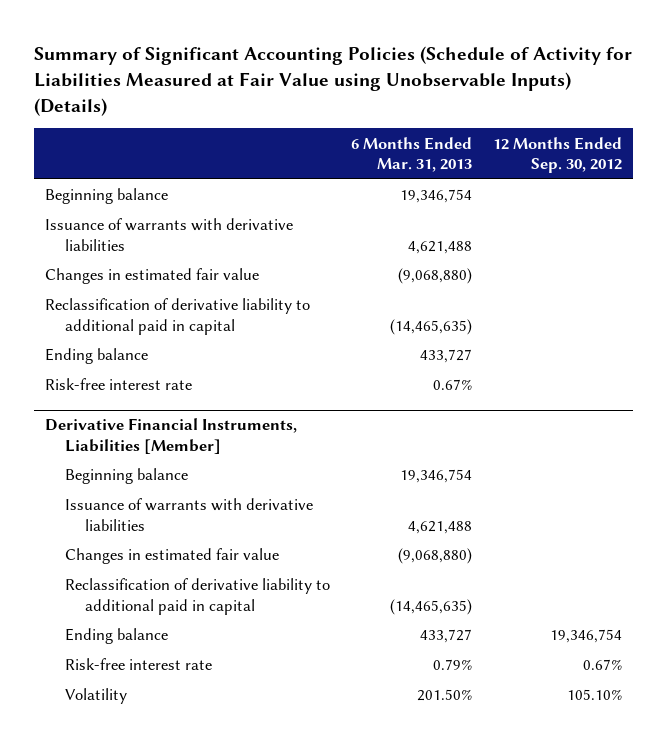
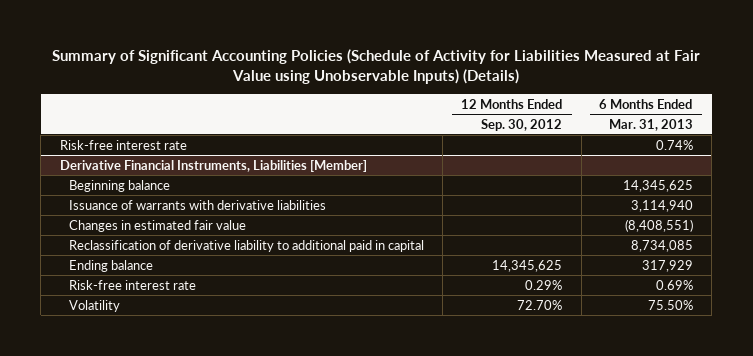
- | 6 Months Ended Mar. 31, 2013 | 12 Months Ended Sep. 30, 2012
+ | 12 Months Ended Sep. 30, 2012 | 6 Months Ended Mar. 31, 2013
- Beginning balance | 19,346,754 |
- Issuance of warrants with derivative liabilities | 4,621,488 |
- Changes in estimated fair value | (9,068,880) |
- Reclassification of derivative liability to additional paid in capital | (14,465,635) |
- Ending balance | 433,727 |
- Risk-free interest rate | 0.67% |
+ Risk-free interest rate | | 0.74%
@ Derivative Financial Instruments, Liabilities [Member]
- Beginning balance | 19,346,754 |
- Issuance of warrants with derivative liabilities | 4,621,488 |
- Changes in estimated fair value | (9,068,880) |
- Reclassification of derivative liability to additional paid in capital | (14,465,635) |
- Ending balance | 433,727 | 19,346,754
- Risk-free interest rate | 0.79% | 0.67%
- Volatility | 201.50% | 105.10%
+ Beginning balance | | 14,345,625
+ Issuance of warrants with derivative liabilities | | 3,114,940
+ Changes in estimated fair value | | (8,408,551)
+ Reclassification of derivative liability to additional paid in capital | | 8,734,085
+ Ending balance | 14,345,625 | 317,929
+ Risk-free interest rate | 0.29% | 0.69%
+ Volatility | 72.70% | 75.50%

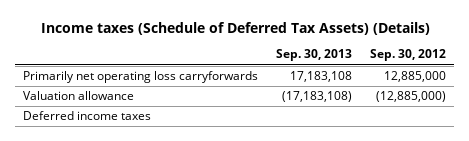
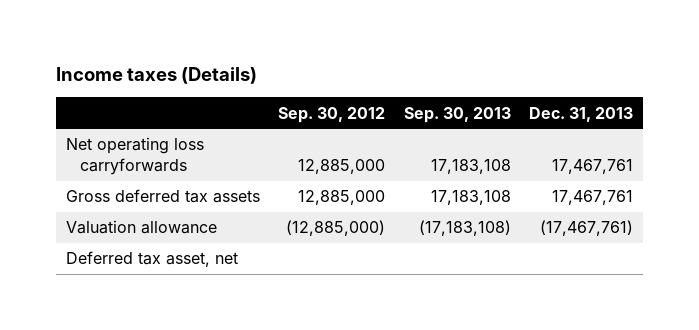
- Income taxes (Schedule of Deferred Tax Assets) (Details)
+ Income taxes (Details)
- | Sep. 30, 2013 | Sep. 30, 2012
+ | Sep. 30, 2012 | Sep. 30, 2013 | Dec. 31, 2013
- Primarily net operating loss carryforwards | 17,183,108 | 12,885,000
+ Net operating loss carryforwards | 12,885,000 | 17,183,108 | 17,467,761
+ Gross deferred tax assets | 12,885,000 | 17,183,108 | 17,467,761
- Deferred income taxes
+ Deferred tax asset, net

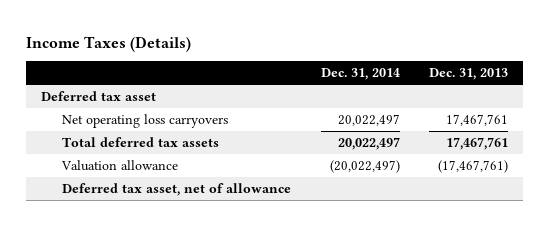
- Income taxes (Details)
+ Income Taxes (Details)
- | Sep. 30, 2012 | Sep. 30, 2013 | Dec. 31, 2013
+ | Dec. 31, 2014 | Dec. 31, 2013
- Net operating loss carryforwards | 12,885,000 | 17,183,108 | 17,467,761
- Gross deferred tax assets | 12,885,000 | 17,183,108 | 17,467,761
+ Deferred tax asset
+ Net operating loss carryovers | 20,022,497 | 17,467,761
+ Total deferred tax assets | 20,022,497 | 17,467,761
- Deferred tax asset, net
+ Deferred tax asset, net of allowance

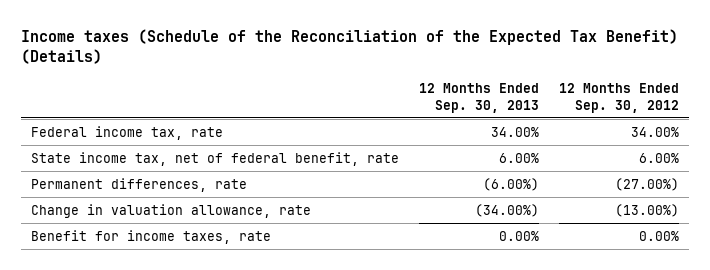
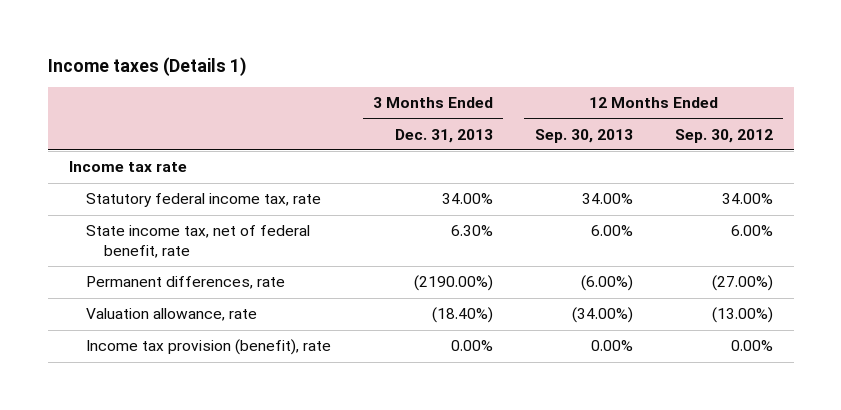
- Income taxes (Schedule of the Reconciliation of the Expected Tax Benefit) (Details)
+ Income taxes (Details 1)
- | 12 Months Ended Sep. 30, 2013 | 12 Months Ended Sep. 30, 2012
+ | 3 Months Ended Dec. 31, 2013 | 12 Months Ended Sep. 30, 2013 | 12 Months Ended Sep. 30, 2012
- Federal income tax, rate | 34.00% | 34.00%
+ Income tax rate
+ Statutory federal income tax, rate | 34.00% | 34.00% | 34.00%
- Change in valuation allowance, rate | (34.00%) | (13.00%)
- Benefit for income taxes, rate | 0.00% | 0.00%
+ Valuation allowance, rate | (18.40%) | (34.00%) | (13.00%)
+ Income tax provision (benefit), rate | 0.00% | 0.00% | 0.00%

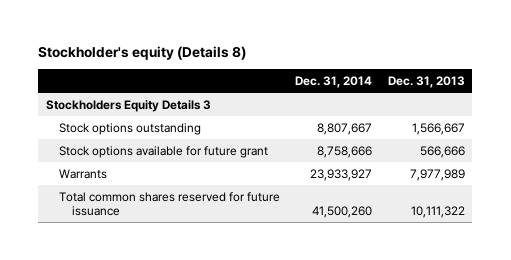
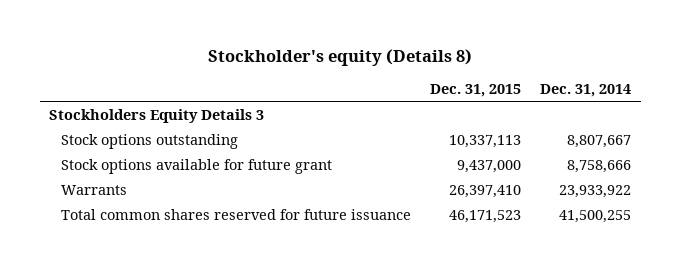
- | Dec. 31, 2014 | Dec. 31, 2013
+ | Dec. 31, 2015 | Dec. 31, 2014
- Warrants | 23,933,927 | 7,977,989
- Total common shares reserved for future issuance | 41,500,260 | 10,111,322
+ Warrants | 26,397,410 | 23,933,922
+ Total common shares reserved for future issuance | 46,171,523 | 41,500,255

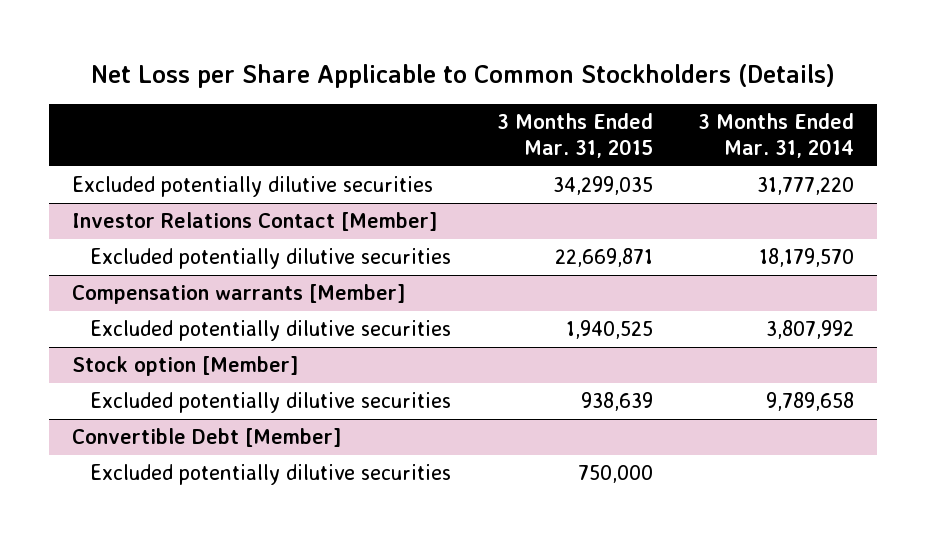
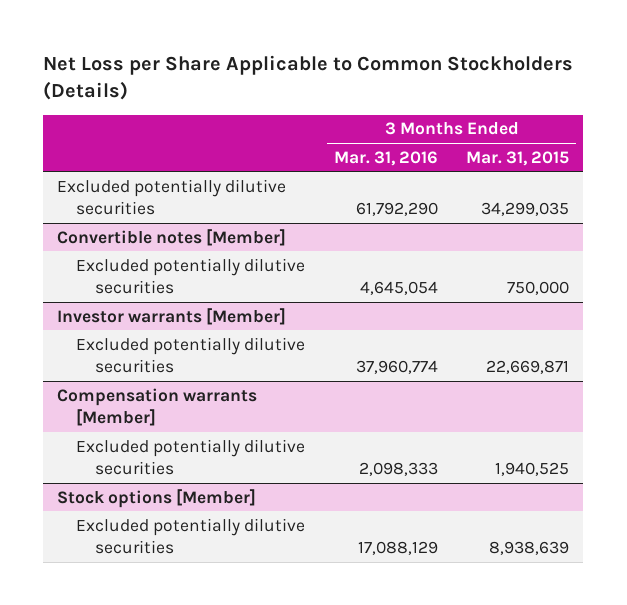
- | 3 Months Ended Mar. 31, 2015 | 3 Months Ended Mar. 31, 2014
+ | 3 Months Ended Mar. 31, 2016 | 3 Months Ended Mar. 31, 2015
- Investor Relations Contact [Member]
+ Convertible notes [Member]
+ Excluded potentially dilutive securities | 4,645,054 | 750,000
+ Investor warrants [Member]
- Stock option [Member]
- Excluded potentially dilutive securities | 938,639 | 9,789,658
- Convertible Debt [Member]
- Excluded potentially dilutive securities | 750,000 |
+ Stock options [Member]
+ Excluded potentially dilutive securities | 17,088,129 | 8,938,639

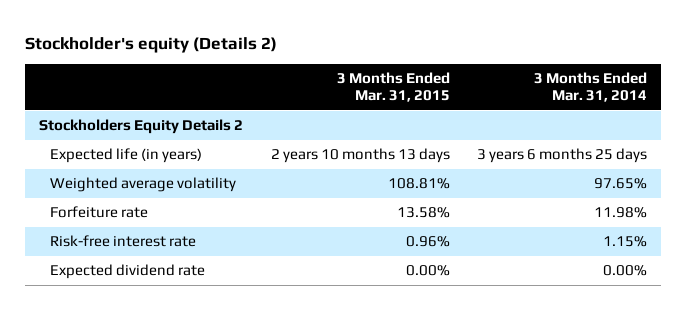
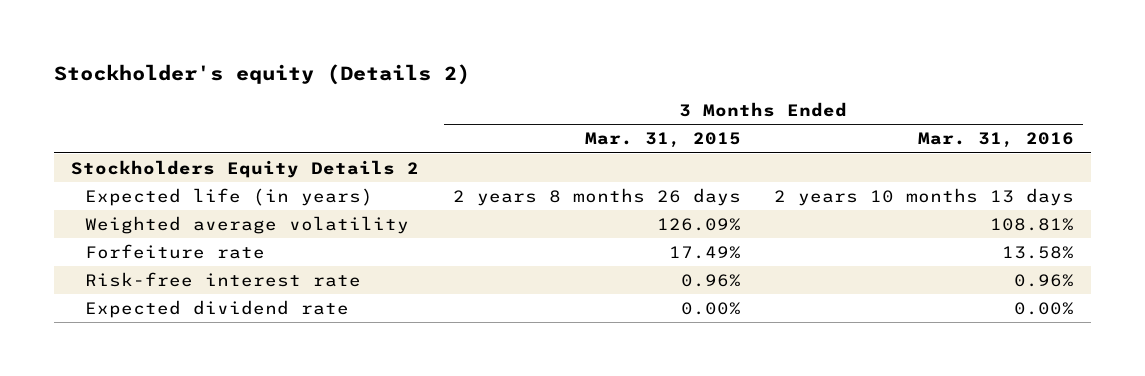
- | 3 Months Ended Mar. 31, 2015 | 3 Months Ended Mar. 31, 2014
+ | 3 Months Ended Mar. 31, 2015 | 3 Months Ended Mar. 31, 2016
- Expected life (in years) | 2 years 10 months 13 days | 3 years 6 months 25 days
- Weighted average volatility | 108.81% | 97.65%
- Forfeiture rate | 13.58% | 11.98%
+ Expected life (in years) | 2 years 8 months 26 days | 2 years 10 months 13 days
+ Weighted average volatility | 126.09% | 108.81%
+ Forfeiture rate | 17.49% | 13.58%

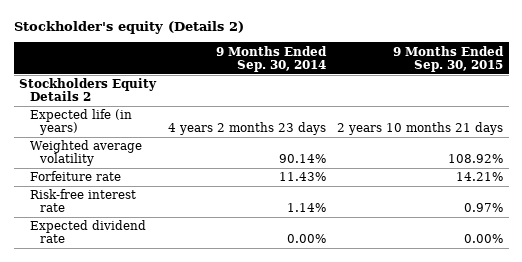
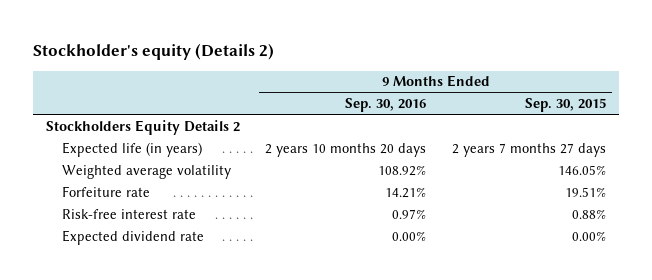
- | 9 Months Ended Sep. 30, 2014 | 9 Months Ended Sep. 30, 2015
+ | 9 Months Ended Sep. 30, 2016 | 9 Months Ended Sep. 30, 2015
- Expected life (in years) | 4 years 2 months 23 days | 2 years 10 months 21 days
- Weighted average volatility | 90.14% | 108.92%
- Forfeiture rate | 11.43% | 14.21%
- Risk-free interest rate | 1.14% | 0.97%
+ Expected life (in years) | 2 years 10 months 20 days | 2 years 7 months 27 days
+ Weighted average volatility | 108.92% | 146.05%
+ Forfeiture rate | 14.21% | 19.51%
+ Risk-free interest rate | 0.97% | 0.88%

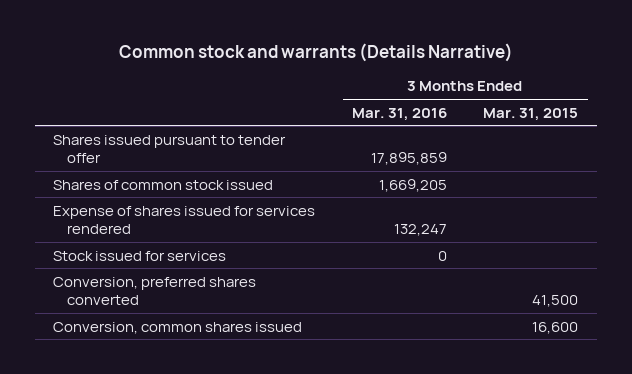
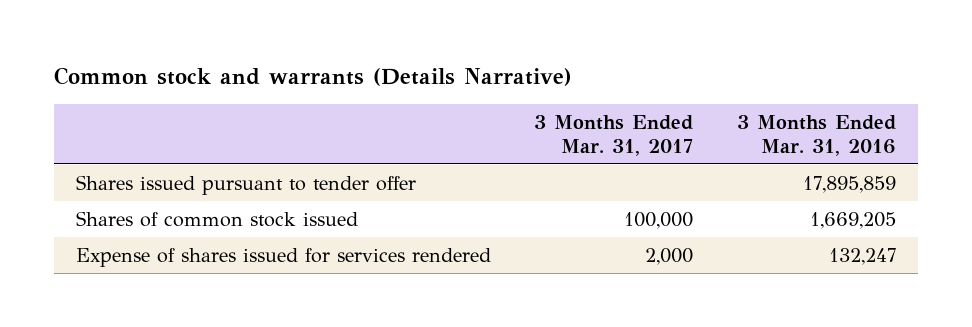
- | 3 Months Ended Mar. 31, 2016 | 3 Months Ended Mar. 31, 2015
+ | 3 Months Ended Mar. 31, 2017 | 3 Months Ended Mar. 31, 2016
- Stock issued for services | 0 |
- Conversion, preferred shares converted | | 41,500
- Conversion, common shares issued | | 16,600

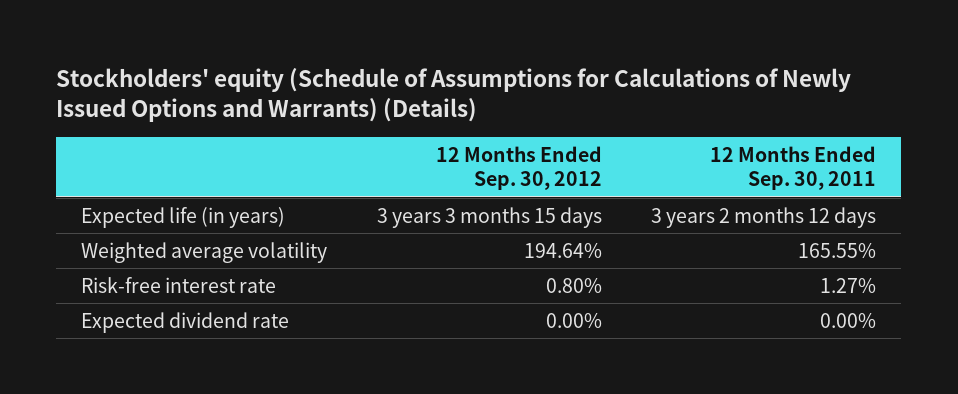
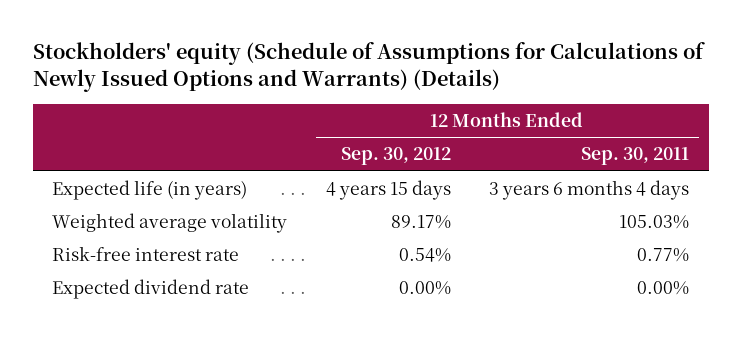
- Expected life (in years) | 3 years 3 months 15 days | 3 years 2 months 12 days
- Weighted average volatility | 194.64% | 165.55%
- Risk-free interest rate | 0.80% | 1.27%
+ Expected life (in years) | 4 years 15 days | 3 years 6 months 4 days
+ Weighted average volatility | 89.17% | 105.03%
+ Risk-free interest rate | 0.54% | 0.77%

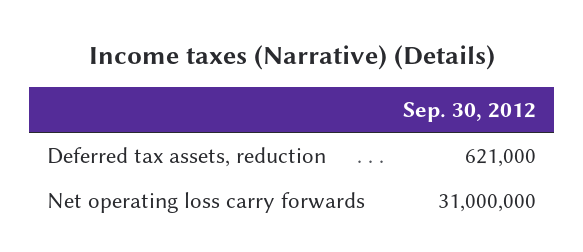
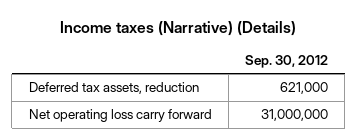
- Net operating loss carry forwards | 31,000,000
+ Net operating loss carry forward | 31,000,000

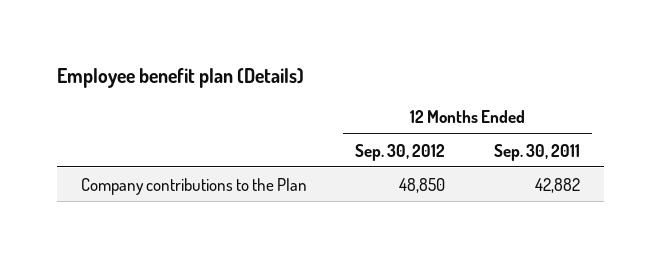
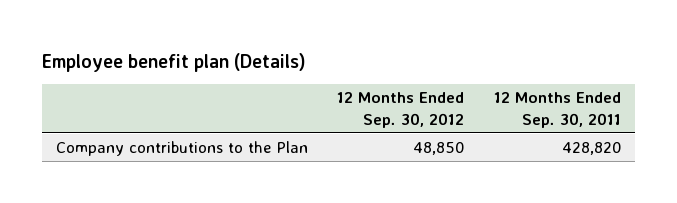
- Company contributions to the Plan | 48,850 | 42,882
+ Company contributions to the Plan | 48,850 | 428,820

